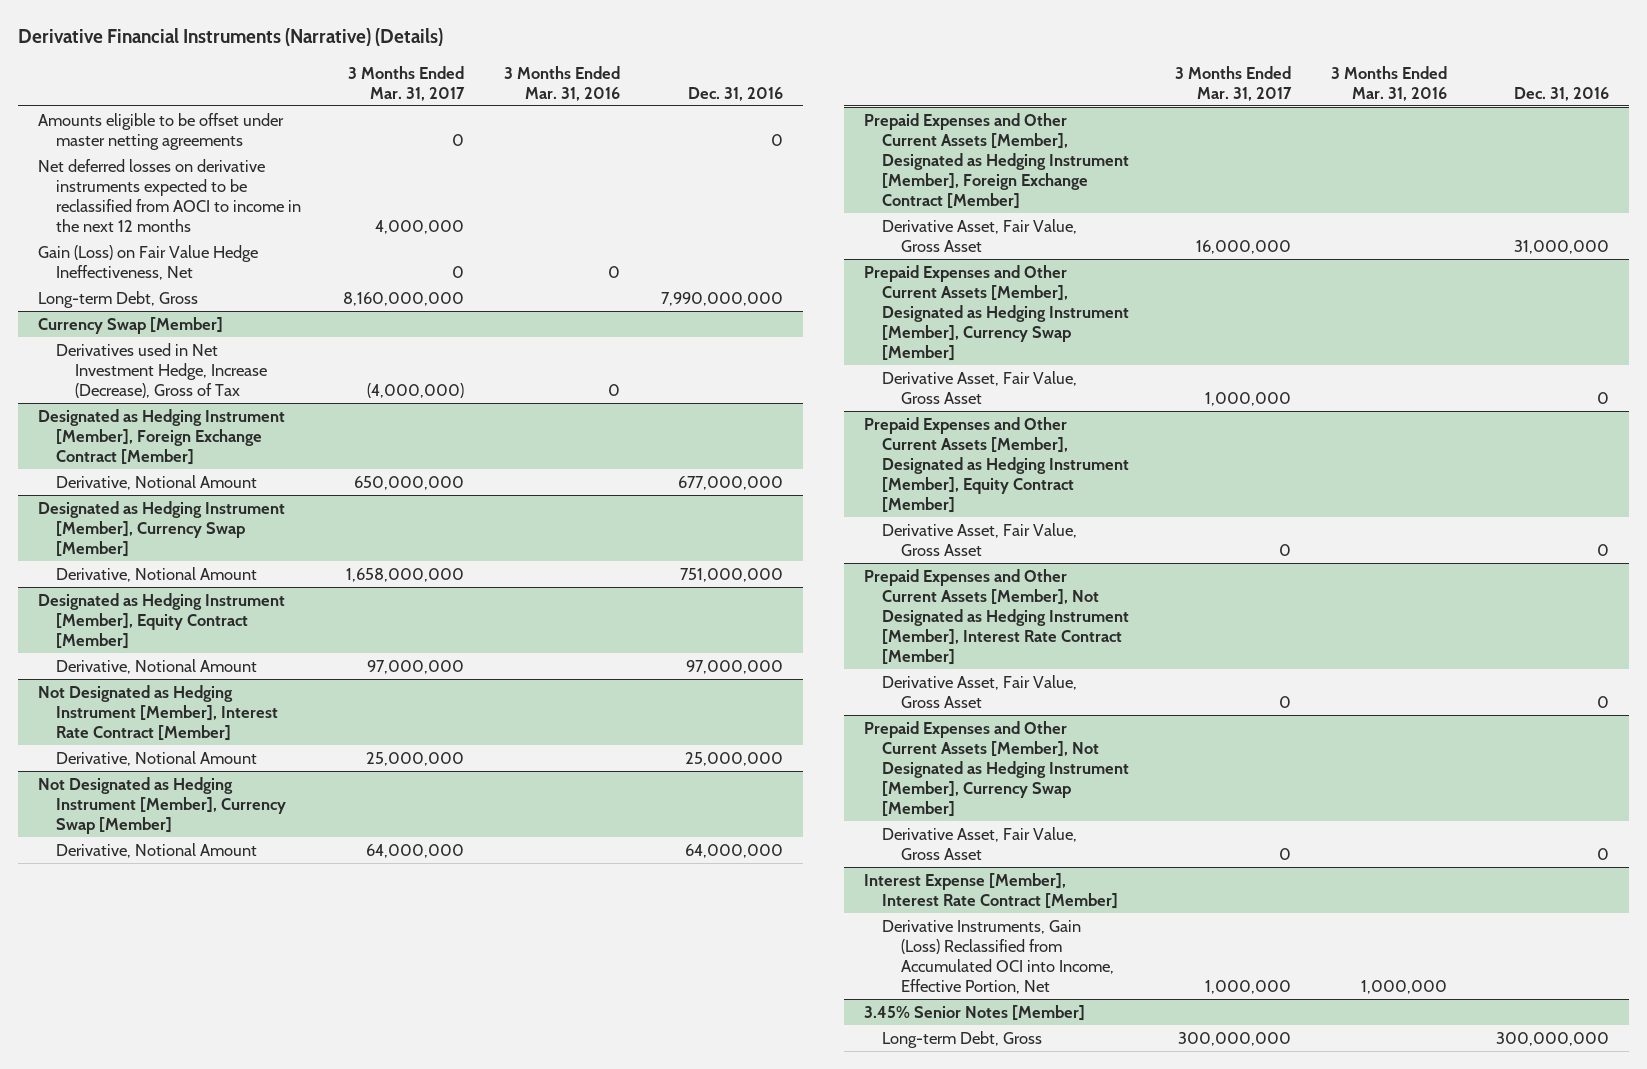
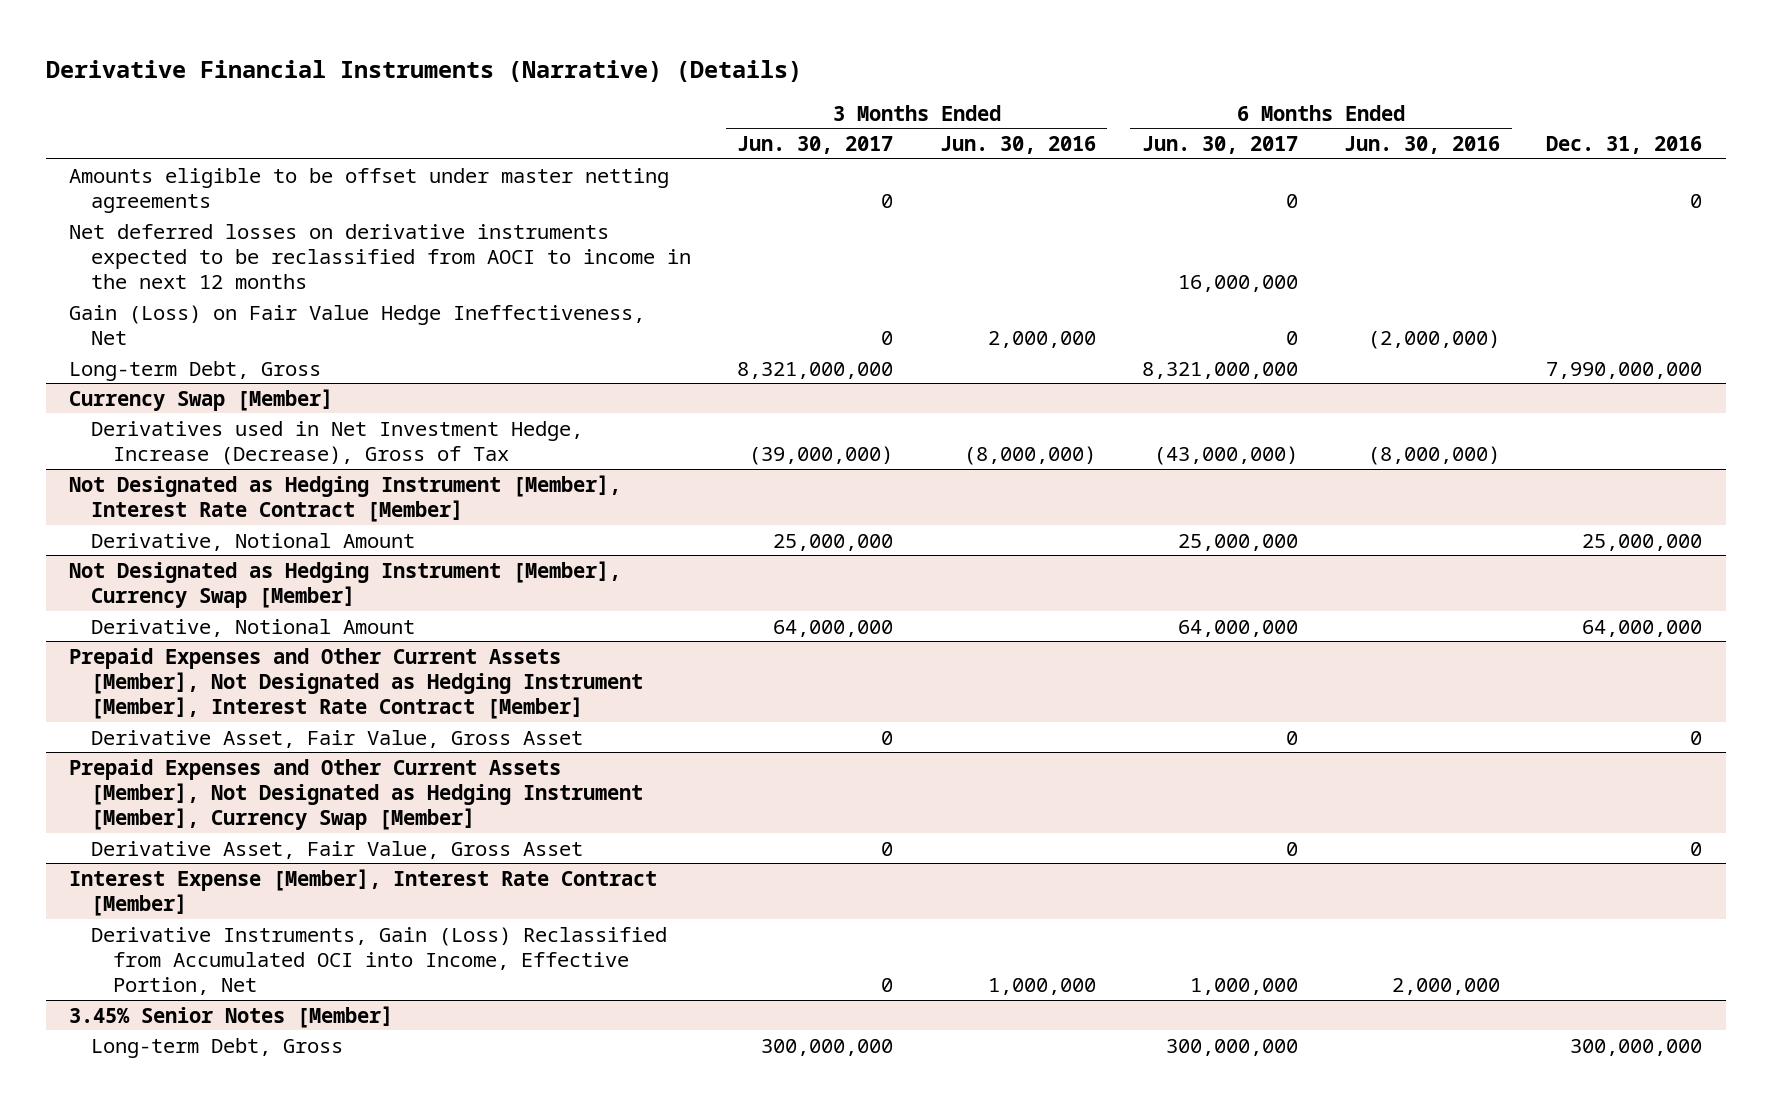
- | 3 Months Ended Mar. 31, 2017 | 3 Months Ended Mar. 31, 2016 | Dec. 31, 2016
+ | 3 Months Ended Jun. 30, 2017 | 3 Months Ended Jun. 30, 2016 | 6 Months Ended Jun. 30, 2017 | 6 Months Ended Jun. 30, 2016 | Dec. 31, 2016
- Designated as Hedging Instrument [Member], Foreign Exchange Contract [Member]
- Derivative, Notional Amount | 650,000,000 | | 677,000,000
- Designated as Hedging Instrument [Member], Currency Swap [Member]
- Derivative, Notional Amount | 1,658,000,000 | | 751,000,000
- Designated as Hedging Instrument [Member], Equity Contract [Member]
- Derivative, Notional Amount | 97,000,000 | | 97,000,000
- Prepaid Expenses and Other Current Assets [Member], Designated as Hedging Instrument [Member], Foreign Exchange Contract [Member]
- Derivative Asset, Fair Value, Gross Asset | 16,000,000 | | 31,000,000
- Prepaid Expenses and Other Current Assets [Member], Designated as Hedging Instrument [Member], Currency Swap [Member]
- Derivative Asset, Fair Value, Gross Asset | 1,000,000 | | 0
- Prepaid Expenses and Other Current Assets [Member], Designated as Hedging Instrument [Member], Equity Contract [Member]
- Derivative Asset, Fair Value, Gross Asset | 0 | | 0

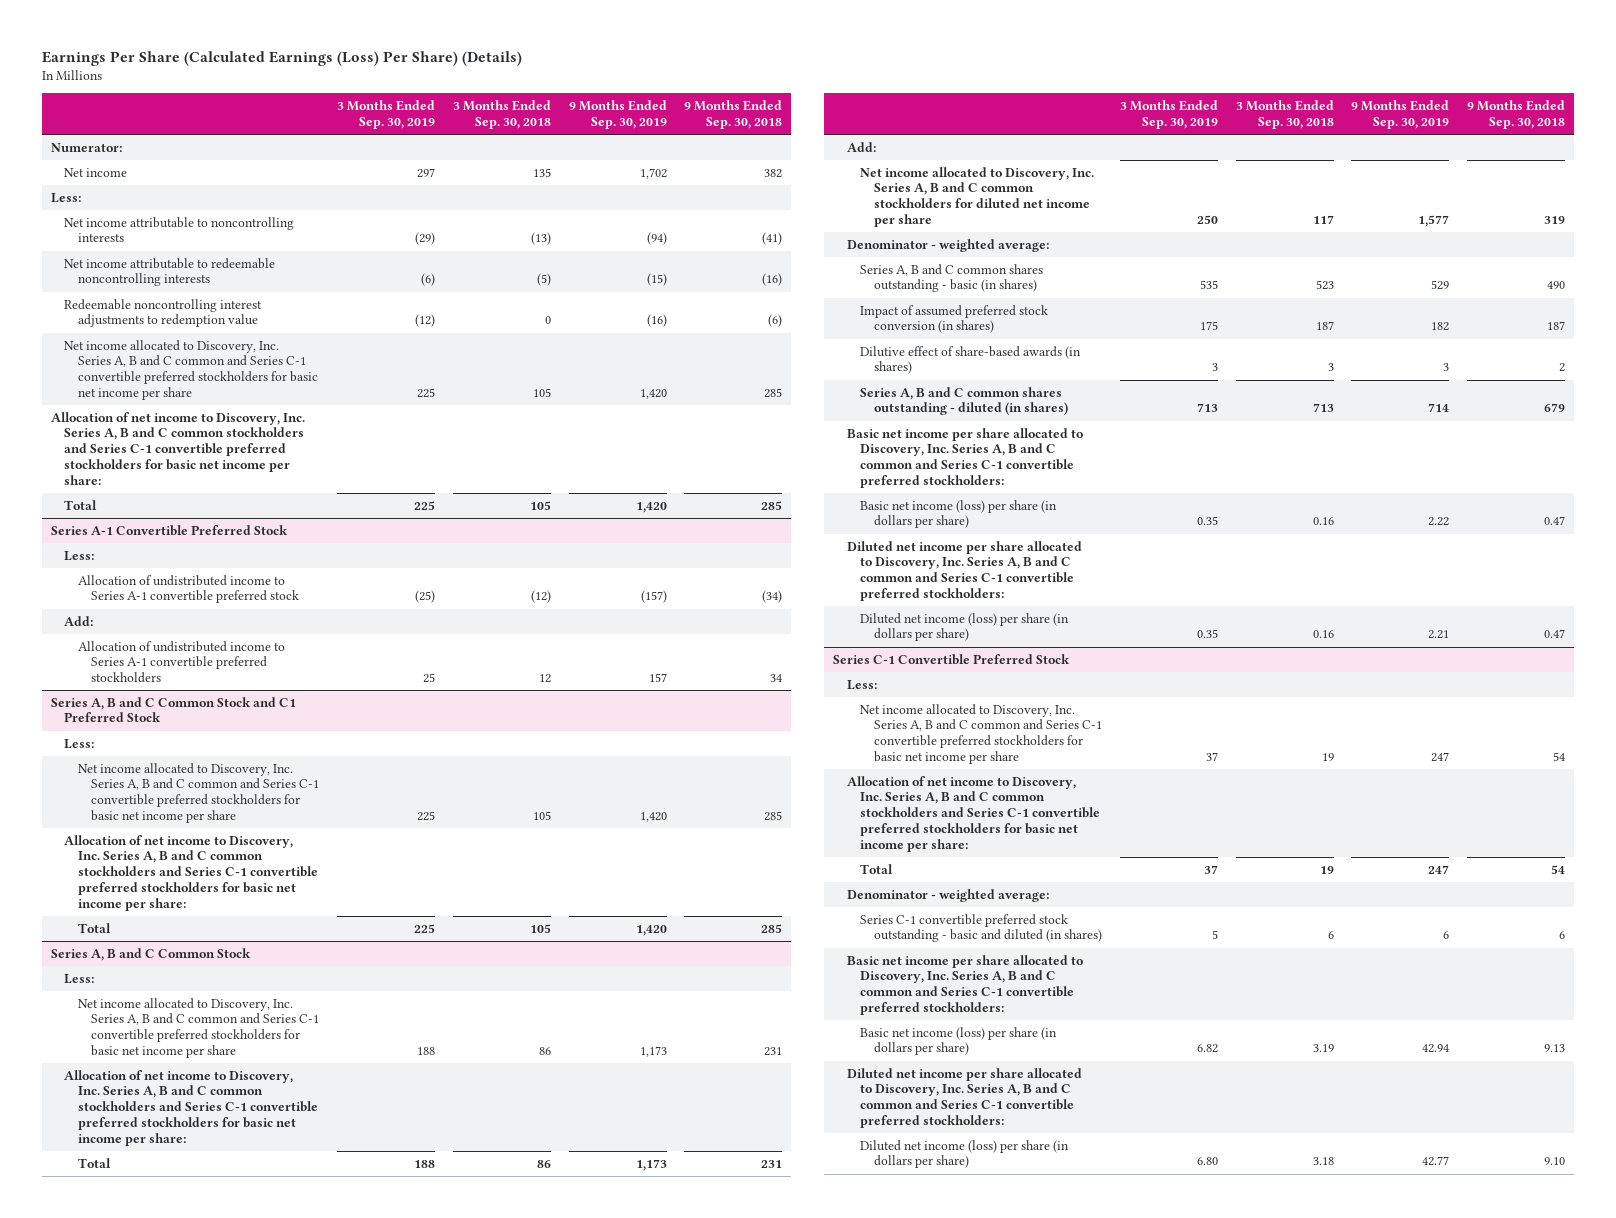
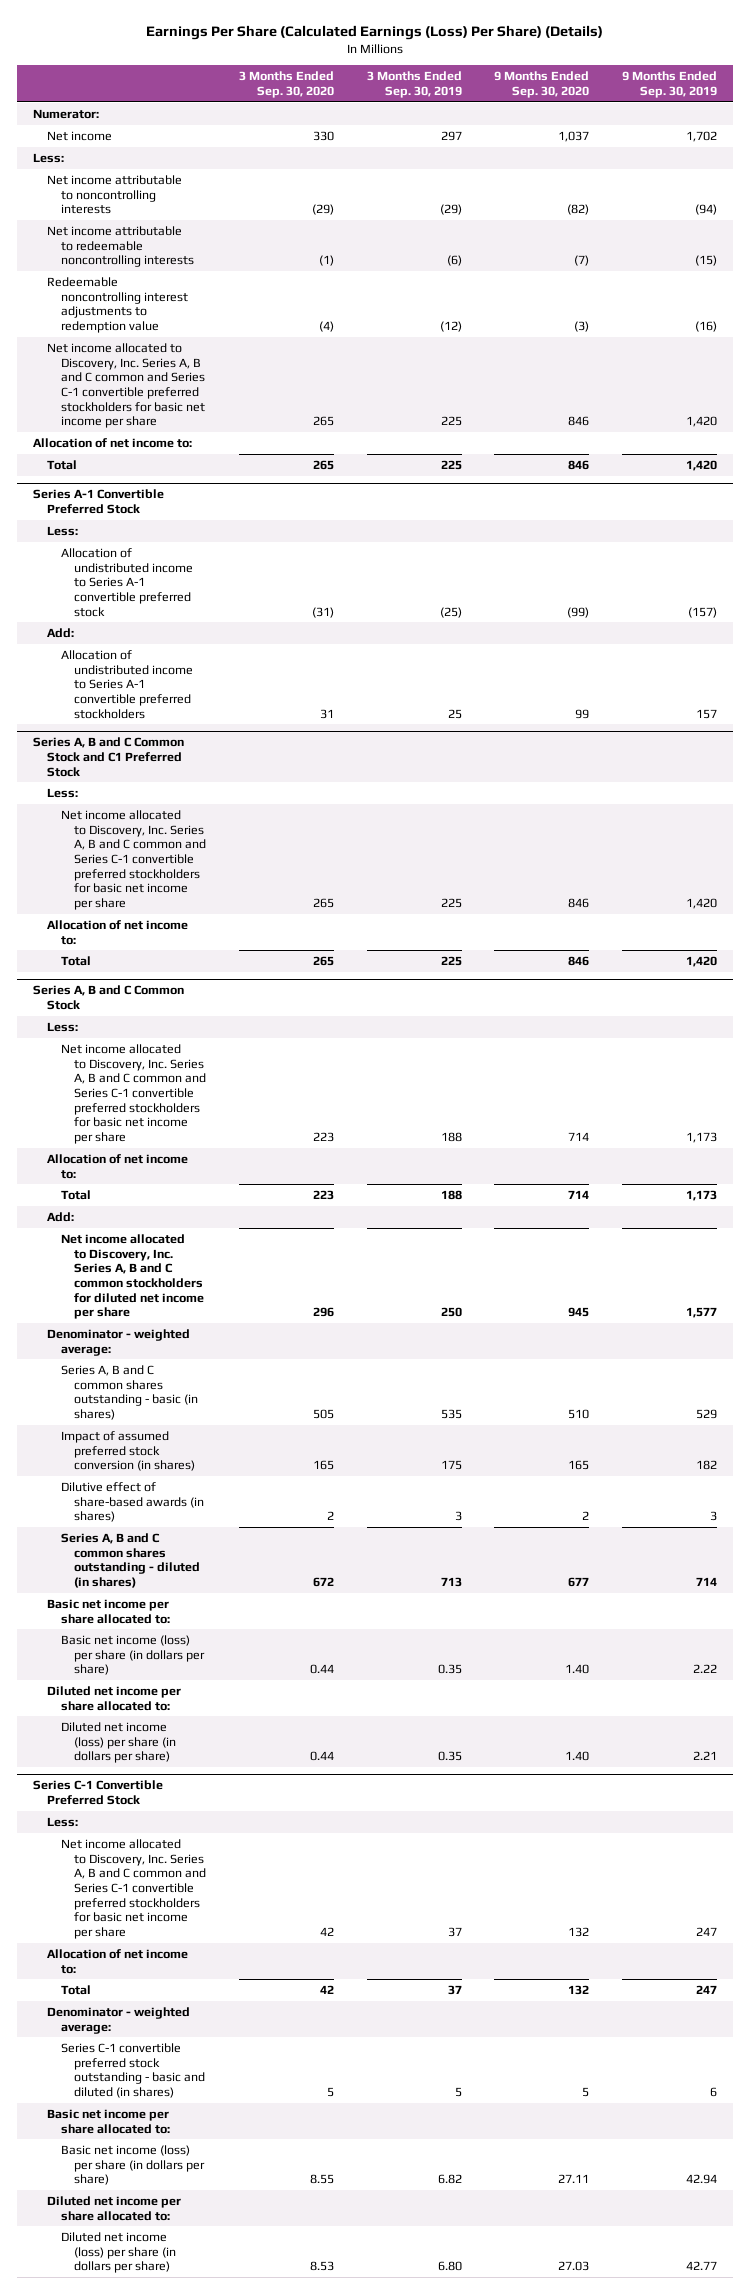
- | 3 Months Ended Sep. 30, 2019 | 3 Months Ended Sep. 30, 2018 | 9 Months Ended Sep. 30, 2019 | 9 Months Ended Sep. 30, 2018
+ | 3 Months Ended Sep. 30, 2020 | 3 Months Ended Sep. 30, 2019 | 9 Months Ended Sep. 30, 2020 | 9 Months Ended Sep. 30, 2019
- Allocation of net income to Discovery, Inc. Series A, B and C common stockholders and Series C-1 convertible preferred stockholders for basic net income per share:
+ Allocation of net income to:
@ Series A, B and C Common Stock and C1 Preferred Stock
- Allocation of net income to Discovery, Inc. Series A, B and C common stockholders and Series C-1 convertible preferred stockholders for basic net income per share:
+ Allocation of net income to:
@ Series A, B and C Common Stock
- Allocation of net income to Discovery, Inc. Series A, B and C common stockholders and Series C-1 convertible preferred stockholders for basic net income per share:
+ Allocation of net income to:
- Basic net income per share allocated to Discovery, Inc. Series A, B and C common and Series C-1 convertible preferred stockholders:
+ Basic net income per share allocated to:
- Diluted net income per share allocated to Discovery, Inc. Series A, B and C common and Series C-1 convertible preferred stockholders:
+ Diluted net income per share allocated to:
@ Series C-1 Convertible Preferred Stock
- Allocation of net income to Discovery, Inc. Series A, B and C common stockholders and Series C-1 convertible preferred stockholders for basic net income per share:
+ Allocation of net income to:
- Basic net income per share allocated to Discovery, Inc. Series A, B and C common and Series C-1 convertible preferred stockholders:
+ Basic net income per share allocated to:
- Diluted net income per share allocated to Discovery, Inc. Series A, B and C common and Series C-1 convertible preferred stockholders:
+ Diluted net income per share allocated to:

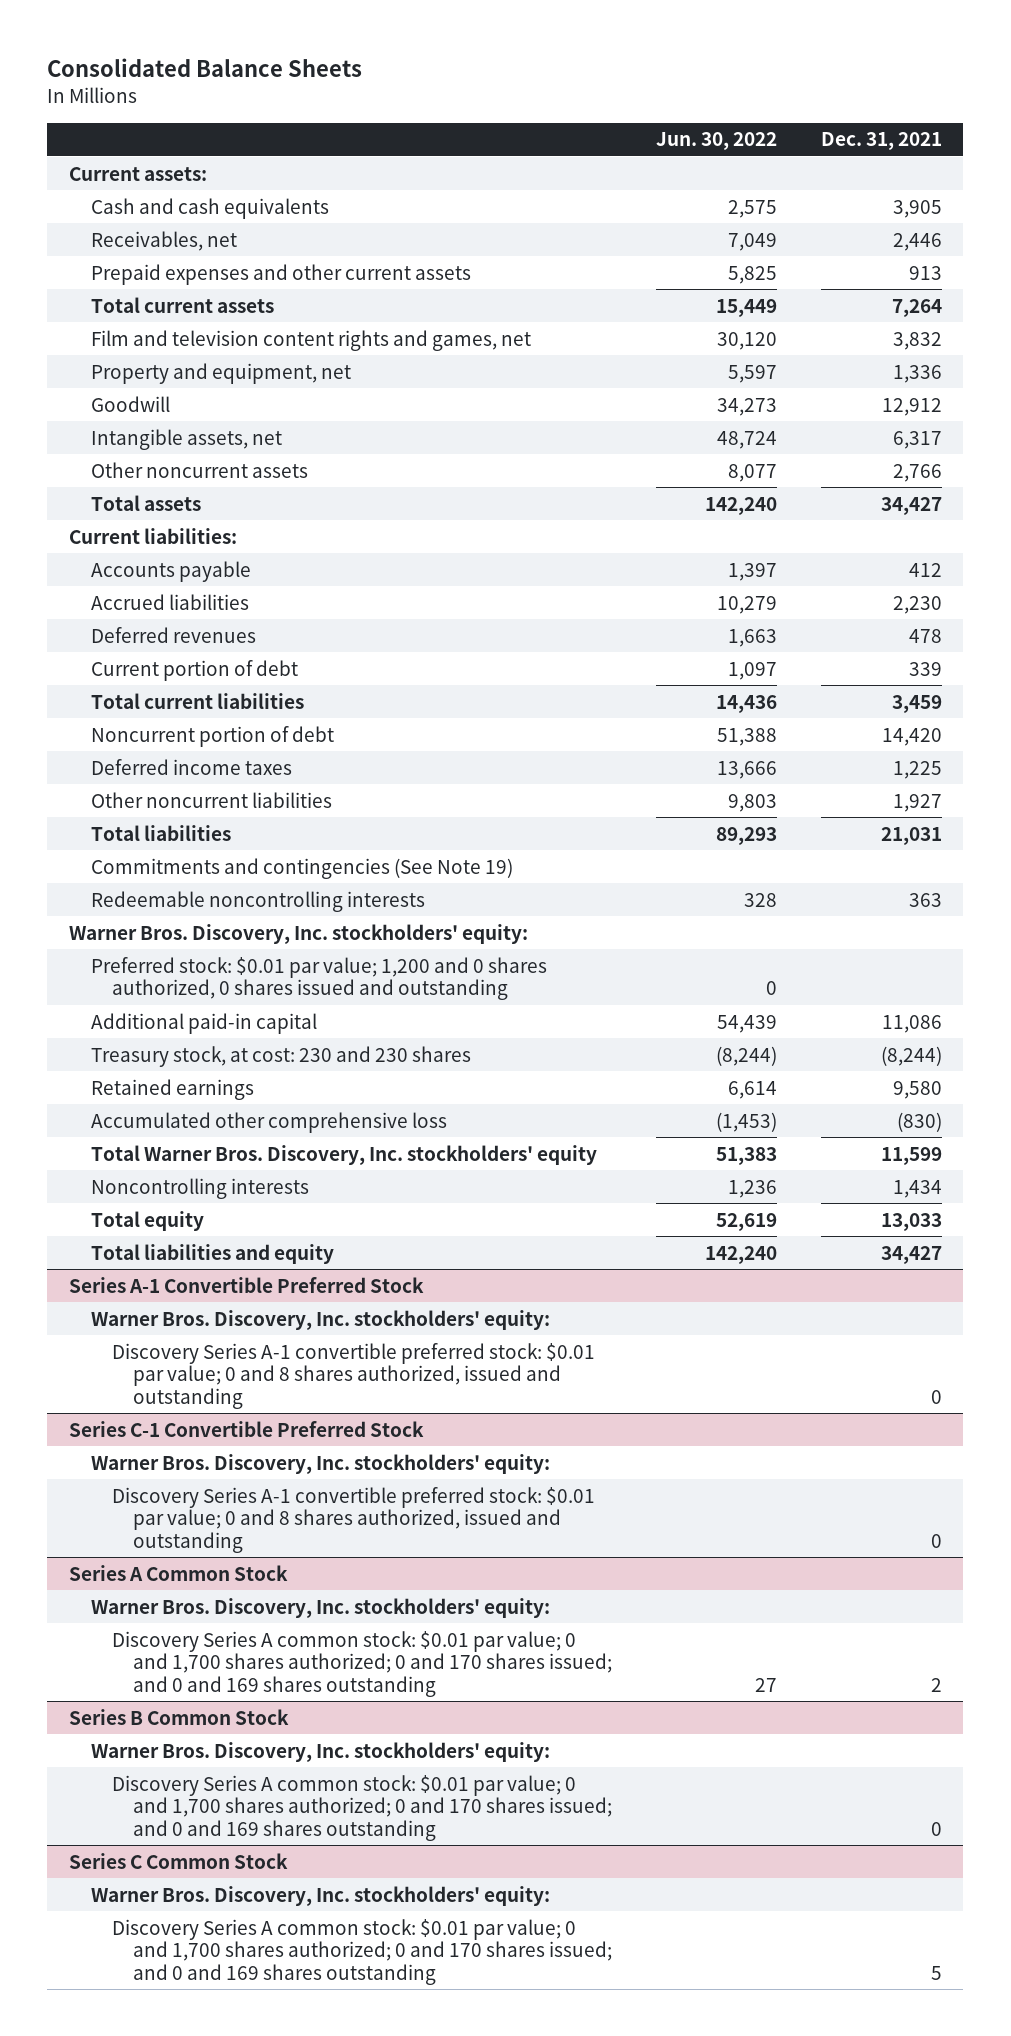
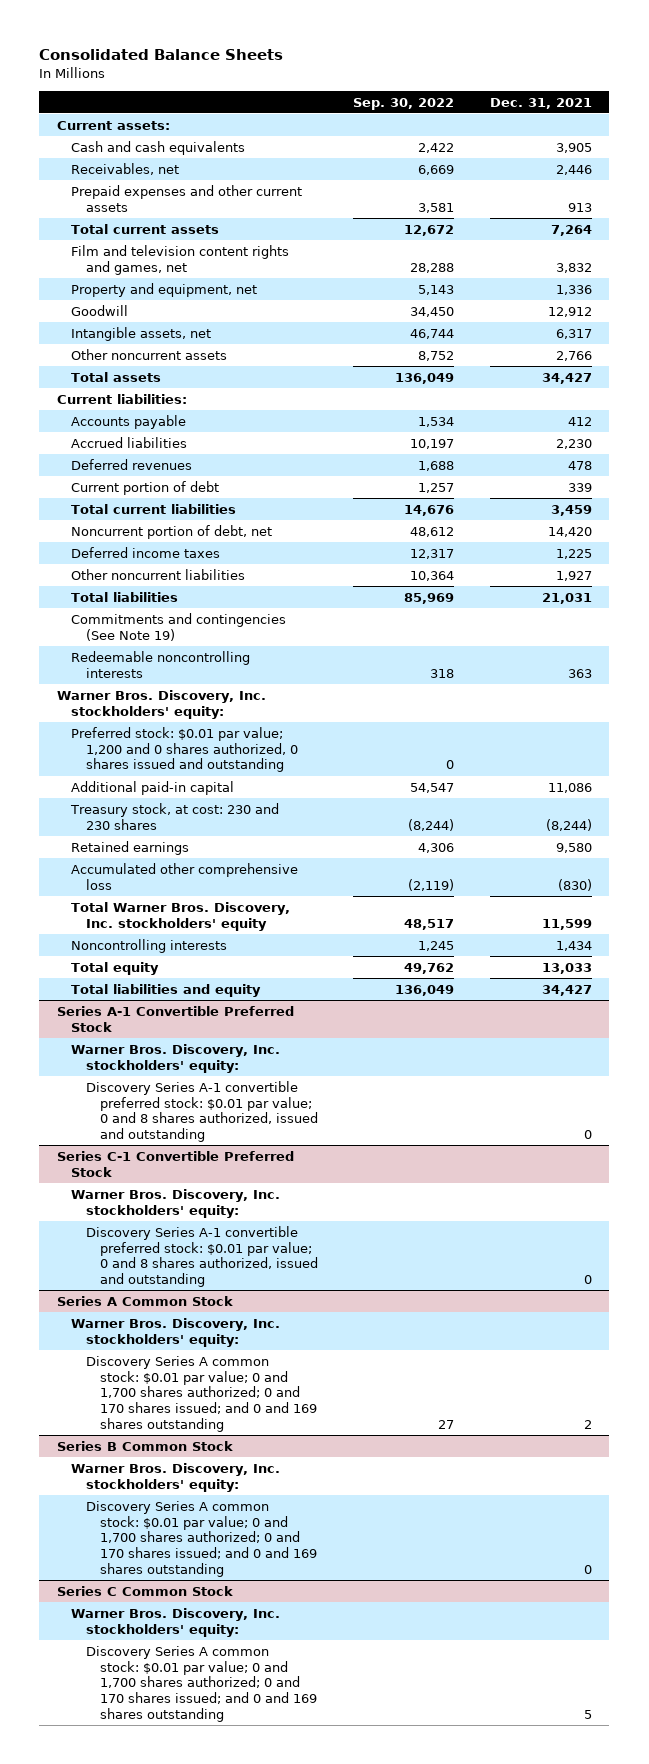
- | Jun. 30, 2022 | Dec. 31, 2021
+ | Sep. 30, 2022 | Dec. 31, 2021
- Noncurrent portion of debt | 51,388 | 14,420
+ Noncurrent portion of debt, net | 48,612 | 14,420

